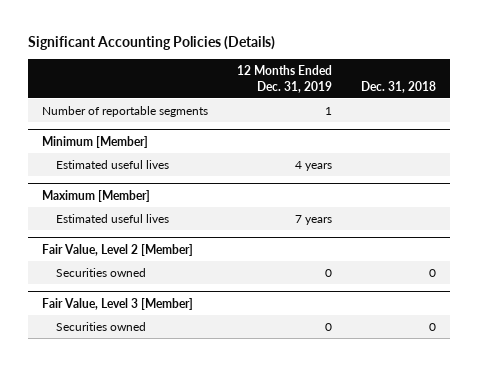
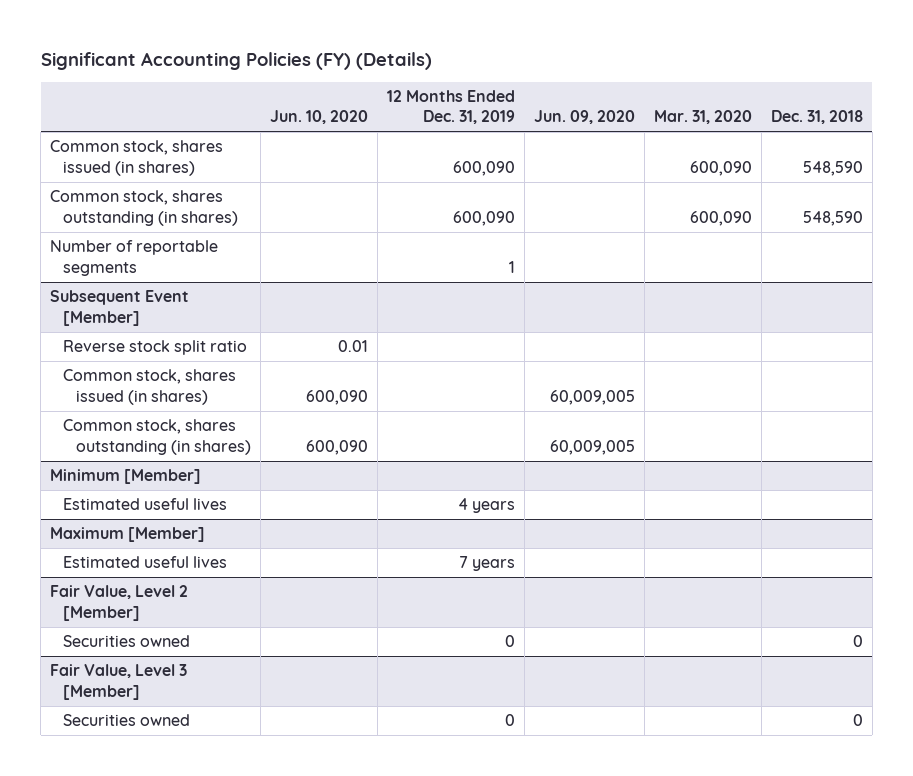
- Significant Accounting Policies (Details)
+ Significant Accounting Policies (FY) (Details)
- | 12 Months Ended Dec. 31, 2019 | Dec. 31, 2018
+ | Jun. 10, 2020 | 12 Months Ended Dec. 31, 2019 | Jun. 09, 2020 | Mar. 31, 2020 | Dec. 31, 2018
+ Common stock, shares issued (in shares) | | 600,090 | | 600,090 | 548,590
+ Common stock, shares outstanding (in shares) | | 600,090 | | 600,090 | 548,590
+ Subsequent Event [Member]
+ Reverse stock split ratio | 0.01 | | | |
+ Common stock, shares issued (in shares) | 600,090 | | 60,009,005 | |
+ Common stock, shares outstanding (in shares) | 600,090 | | 60,009,005 | |

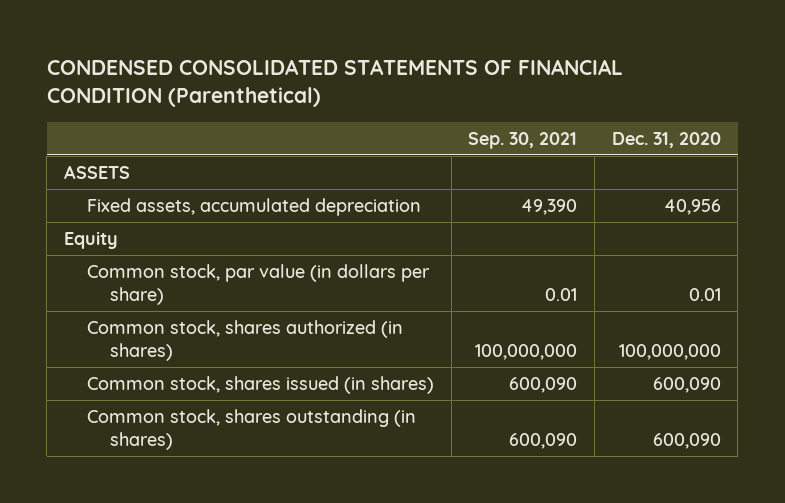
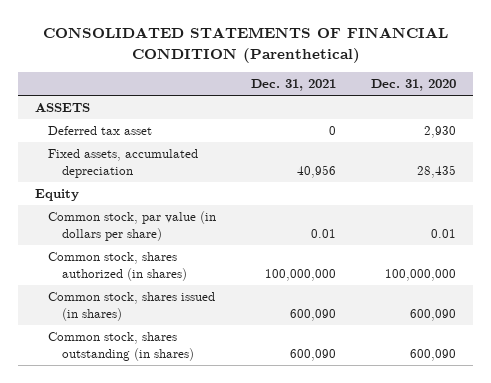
- CONDENSED CONSOLIDATED STATEMENTS OF FINANCIAL CONDITION (Parenthetical)
+ CONSOLIDATED STATEMENTS OF FINANCIAL CONDITION (Parenthetical)
- | Sep. 30, 2021 | Dec. 31, 2020
+ | Dec. 31, 2021 | Dec. 31, 2020
- Fixed assets, accumulated depreciation | 49,390 | 40,956
+ Deferred tax asset | 0 | 2,930
+ Fixed assets, accumulated depreciation | 40,956 | 28,435

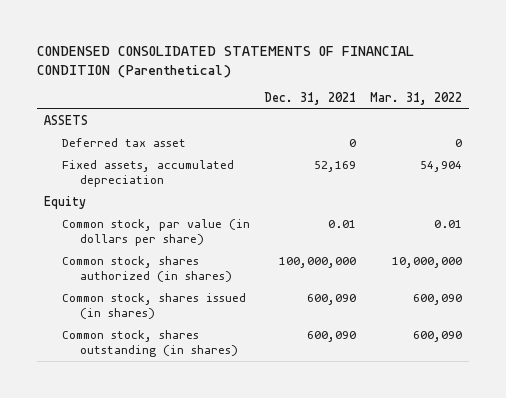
- CONSOLIDATED STATEMENTS OF FINANCIAL CONDITION (Parenthetical)
+ CONDENSED CONSOLIDATED STATEMENTS OF FINANCIAL CONDITION (Parenthetical)
- | Dec. 31, 2021 | Dec. 31, 2020
+ | Dec. 31, 2021 | Mar. 31, 2022
- Fixed assets, accumulated depreciation | 40,956 | 28,435
+ Fixed assets, accumulated depreciation | 52,169 | 54,904

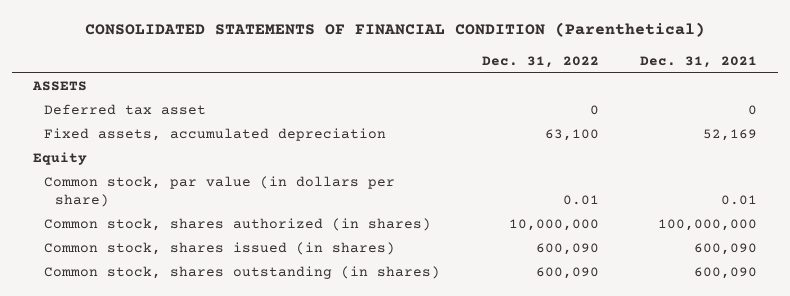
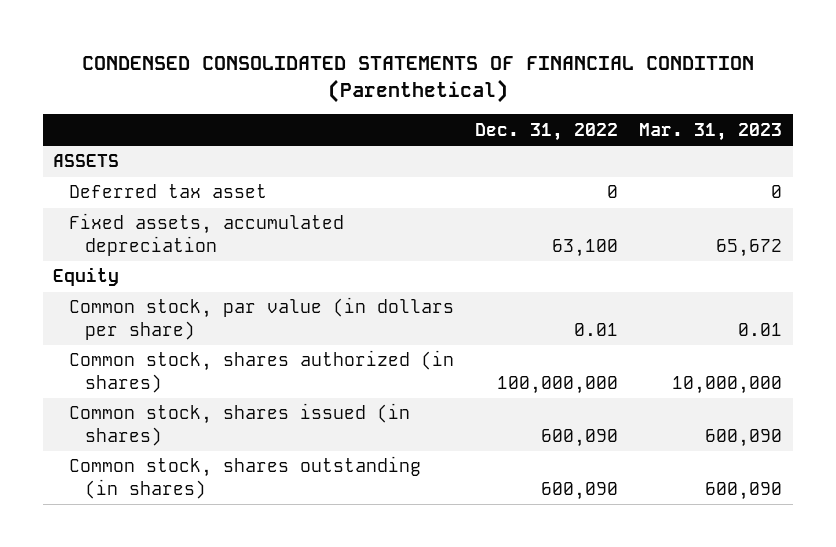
- CONSOLIDATED STATEMENTS OF FINANCIAL CONDITION (Parenthetical)
+ CONDENSED CONSOLIDATED STATEMENTS OF FINANCIAL CONDITION (Parenthetical)
- | Dec. 31, 2022 | Dec. 31, 2021
+ | Dec. 31, 2022 | Mar. 31, 2023
- Common stock, shares authorized (in shares) | 10,000,000 | 100,000,000
+ Common stock, shares authorized (in shares) | 100,000,000 | 10,000,000

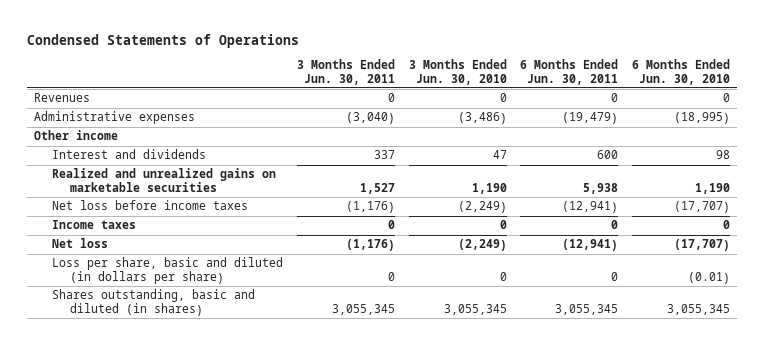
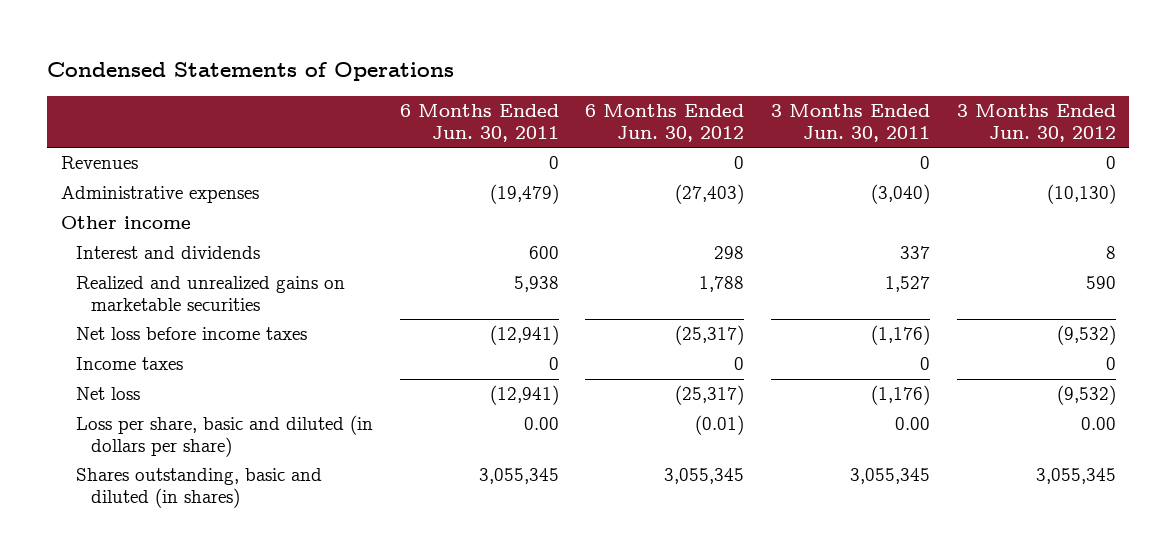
- | 3 Months Ended Jun. 30, 2011 | 3 Months Ended Jun. 30, 2010 | 6 Months Ended Jun. 30, 2011 | 6 Months Ended Jun. 30, 2010
+ | 6 Months Ended Jun. 30, 2011 | 6 Months Ended Jun. 30, 2012 | 3 Months Ended Jun. 30, 2011 | 3 Months Ended Jun. 30, 2012
- Loss per share, basic and diluted (in dollars per share) | 0 | 0 | 0 | (0.01)
+ Loss per share, basic and diluted (in dollars per share) | 0.00 | (0.01) | 0.00 | 0.00

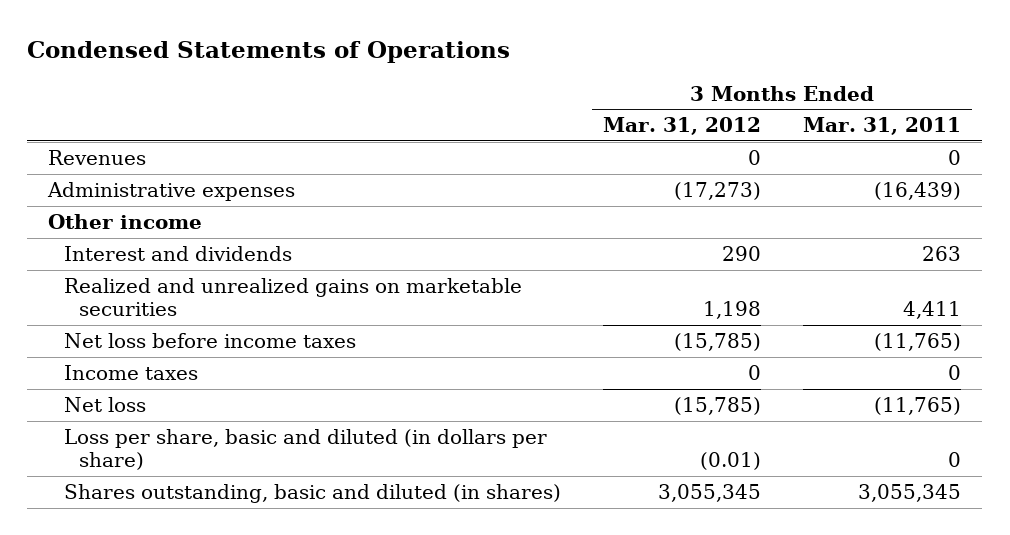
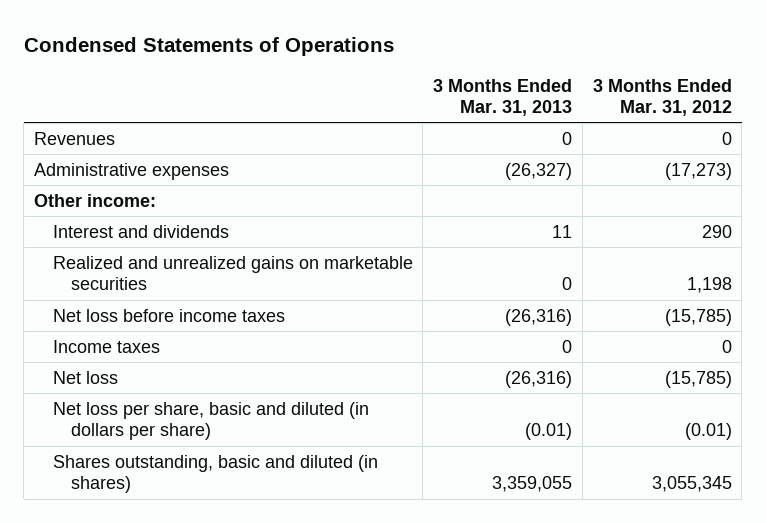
- | 3 Months Ended Mar. 31, 2012 | 3 Months Ended Mar. 31, 2011
+ | 3 Months Ended Mar. 31, 2013 | 3 Months Ended Mar. 31, 2012
- Other income
+ Other income:
- Loss per share, basic and diluted (in dollars per share) | (0.01) | 0
+ Net loss per share, basic and diluted (in dollars per share) | (0.01) | (0.01)

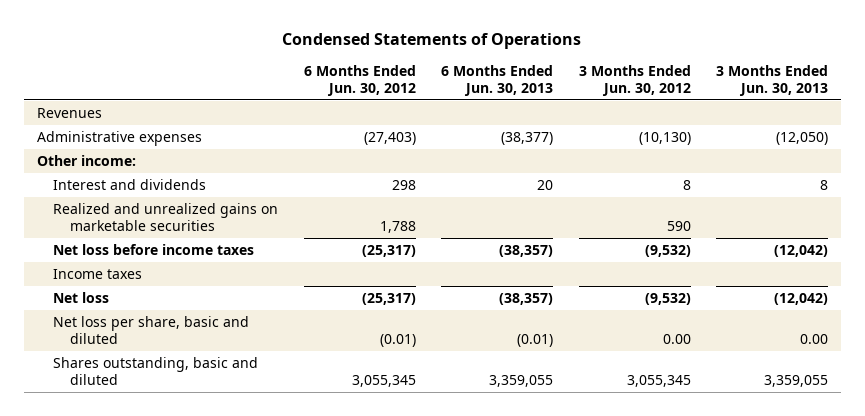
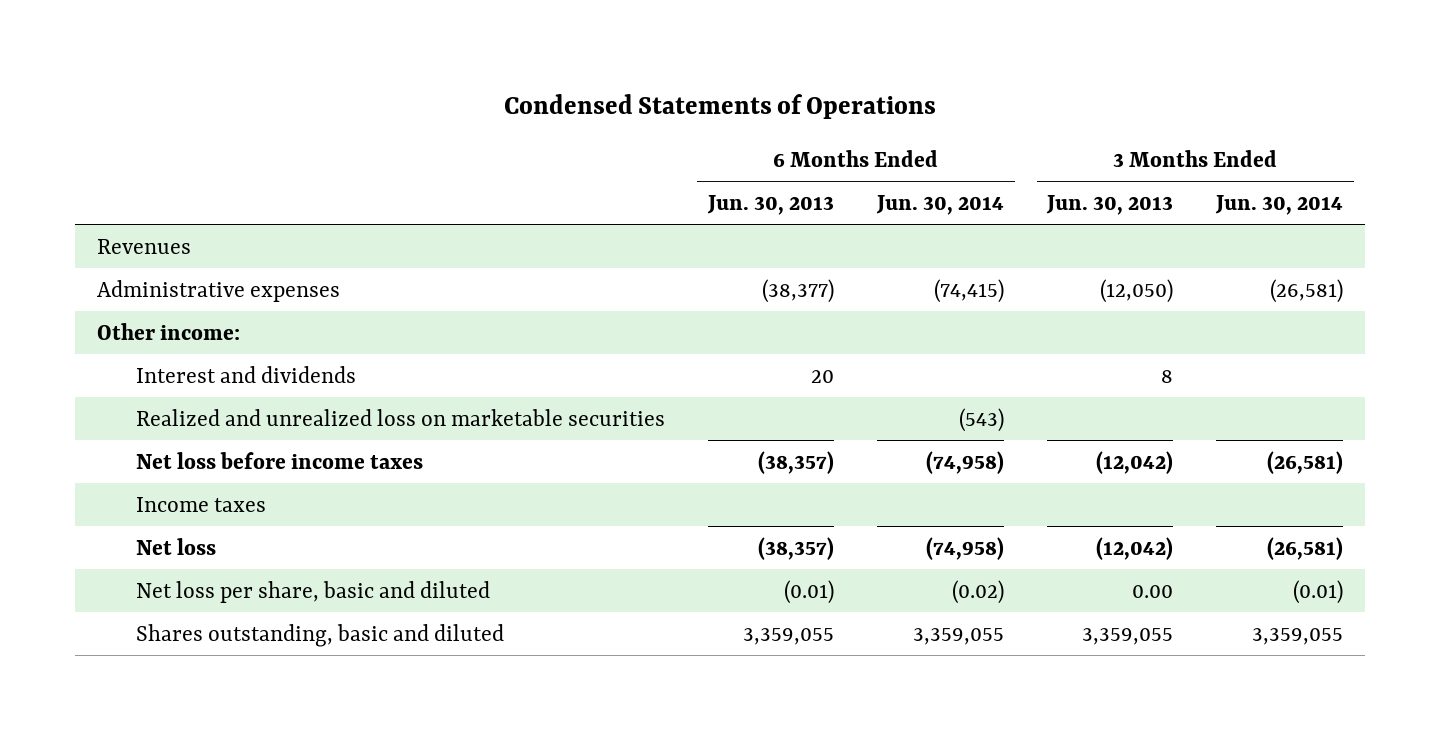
- | 6 Months Ended Jun. 30, 2012 | 6 Months Ended Jun. 30, 2013 | 3 Months Ended Jun. 30, 2012 | 3 Months Ended Jun. 30, 2013
+ | 6 Months Ended Jun. 30, 2013 | 6 Months Ended Jun. 30, 2014 | 3 Months Ended Jun. 30, 2013 | 3 Months Ended Jun. 30, 2014
- Realized and unrealized gains on marketable securities | 1,788 | | 590 |
+ Realized and unrealized loss on marketable securities | | (543) | |

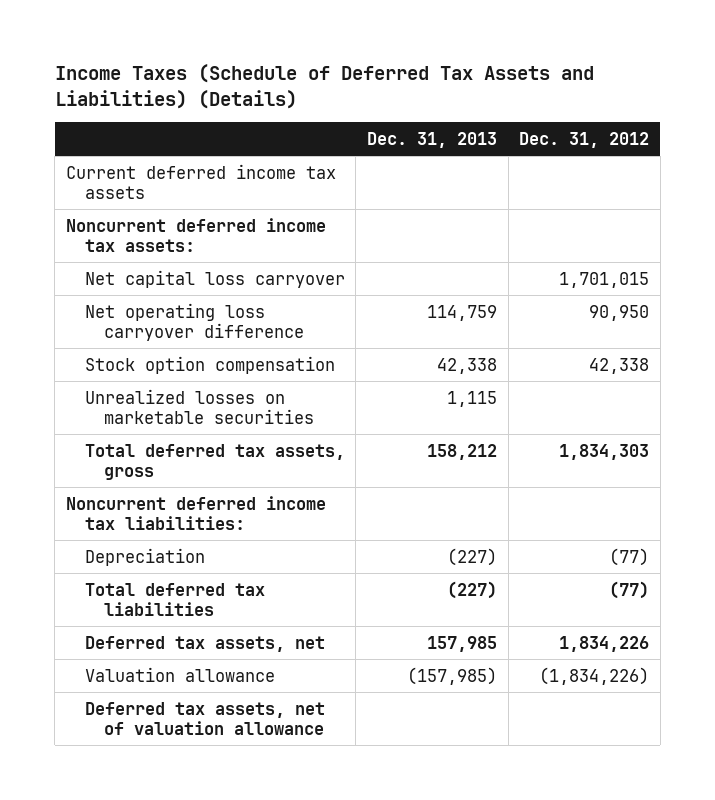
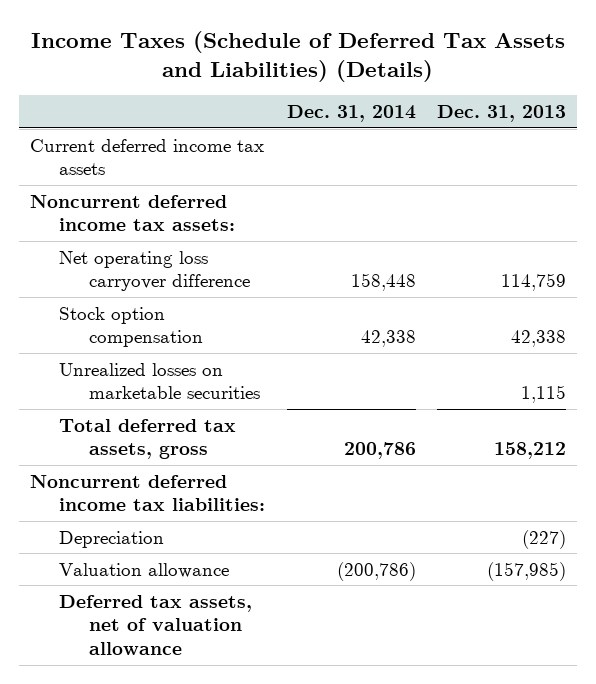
- | Dec. 31, 2013 | Dec. 31, 2012
+ | Dec. 31, 2014 | Dec. 31, 2013
- Net capital loss carryover | | 1,701,015
- Total deferred tax liabilities | (227) | (77)
- Deferred tax assets, net | 157,985 | 1,834,226

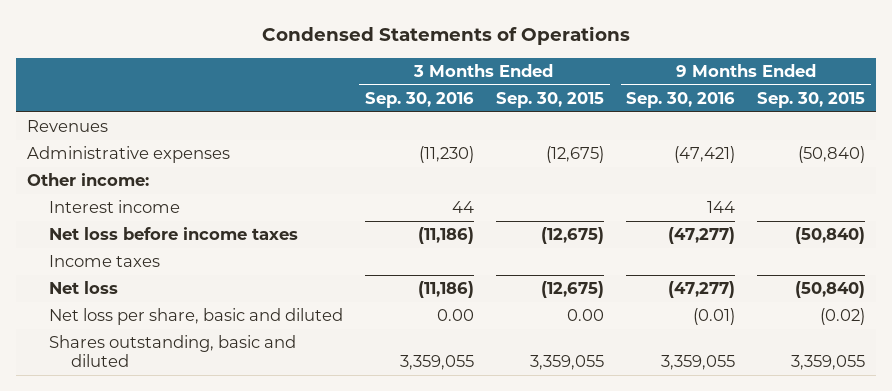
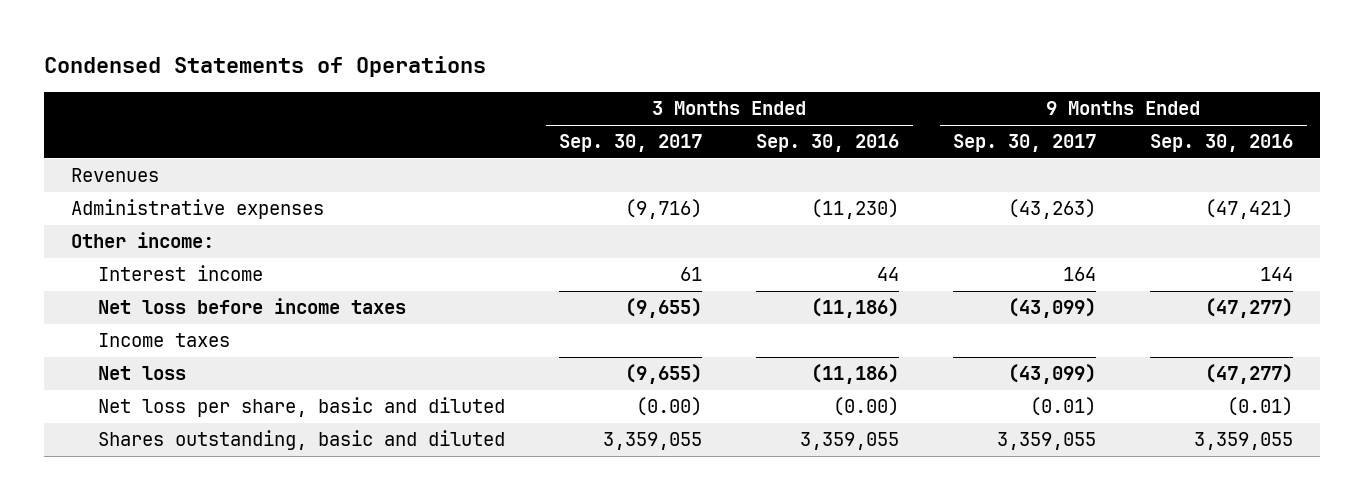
- | 3 Months Ended Sep. 30, 2016 | 3 Months Ended Sep. 30, 2015 | 9 Months Ended Sep. 30, 2016 | 9 Months Ended Sep. 30, 2015
+ | 3 Months Ended Sep. 30, 2017 | 3 Months Ended Sep. 30, 2016 | 9 Months Ended Sep. 30, 2017 | 9 Months Ended Sep. 30, 2016
- Net loss per share, basic and diluted | 0.00 | 0.00 | (0.01) | (0.02)
+ Net loss per share, basic and diluted | (0.00) | (0.00) | (0.01) | (0.01)

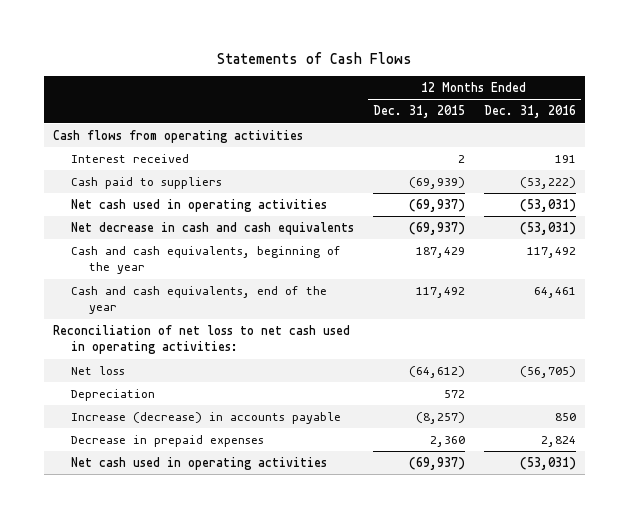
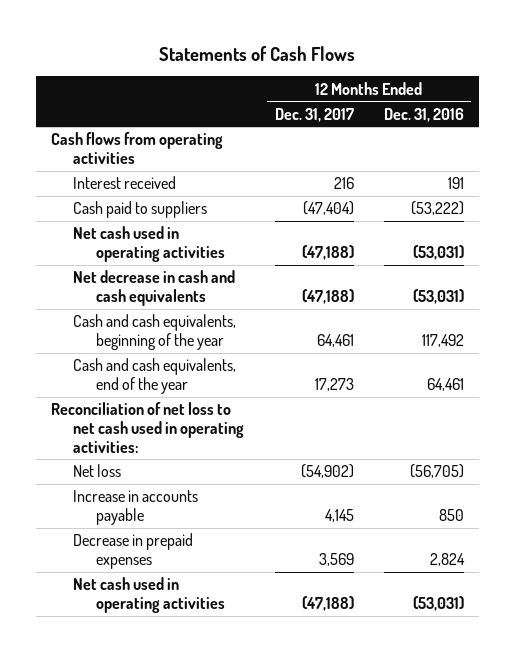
- | 12 Months Ended Dec. 31, 2015 | 12 Months Ended Dec. 31, 2016
+ | 12 Months Ended Dec. 31, 2017 | 12 Months Ended Dec. 31, 2016
- Depreciation | 572 |
- Increase (decrease) in accounts payable | (8,257) | 850
+ Increase in accounts payable | 4,145 | 850

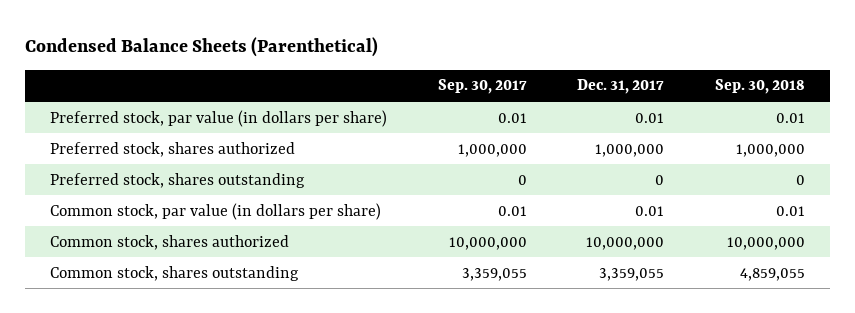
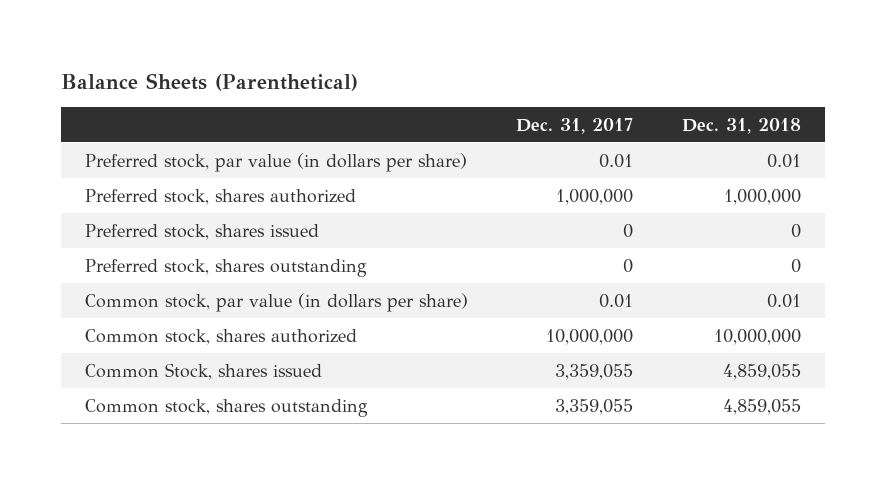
- Condensed Balance Sheets (Parenthetical)
+ Balance Sheets (Parenthetical)
- | Sep. 30, 2017 | Dec. 31, 2017 | Sep. 30, 2018
+ | Dec. 31, 2017 | Dec. 31, 2018
+ Preferred stock, shares issued | 0 | 0
+ Common Stock, shares issued | 3,359,055 | 4,859,055

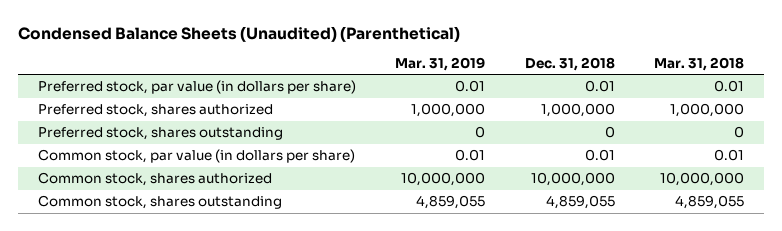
- Balance Sheets (Parenthetical)
+ Condensed Balance Sheets (Unaudited) (Parenthetical)
- | Dec. 31, 2017 | Dec. 31, 2018
+ | Mar. 31, 2019 | Dec. 31, 2018 | Mar. 31, 2018
- Preferred stock, shares issued | 0 | 0
- Common Stock, shares issued | 3,359,055 | 4,859,055

